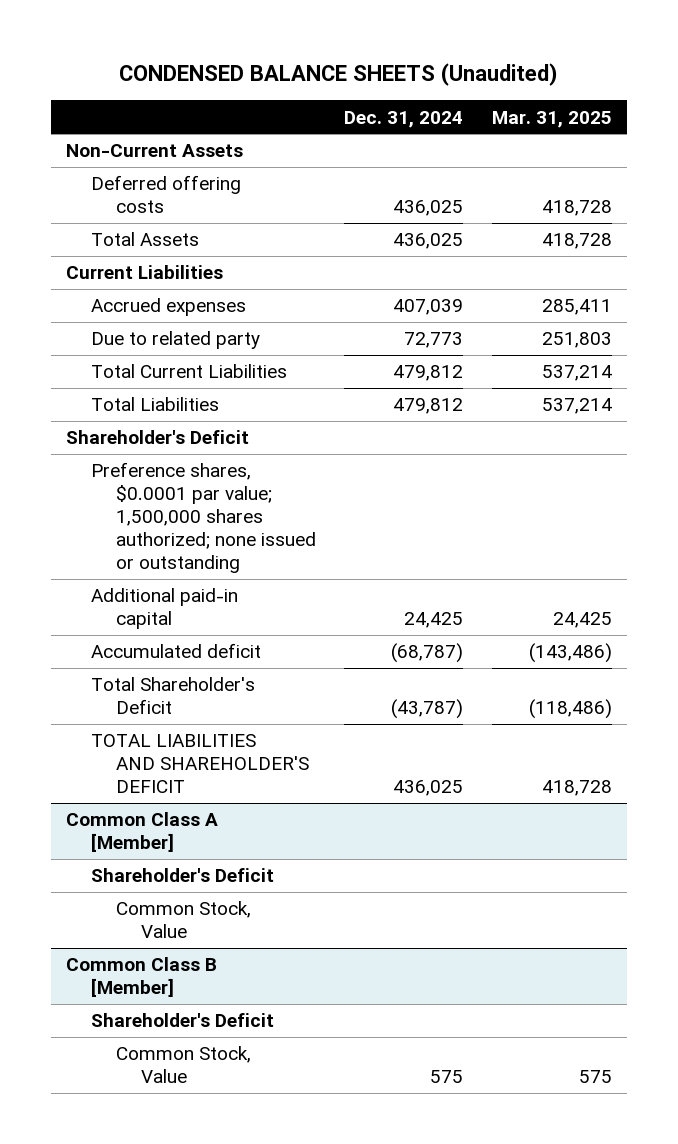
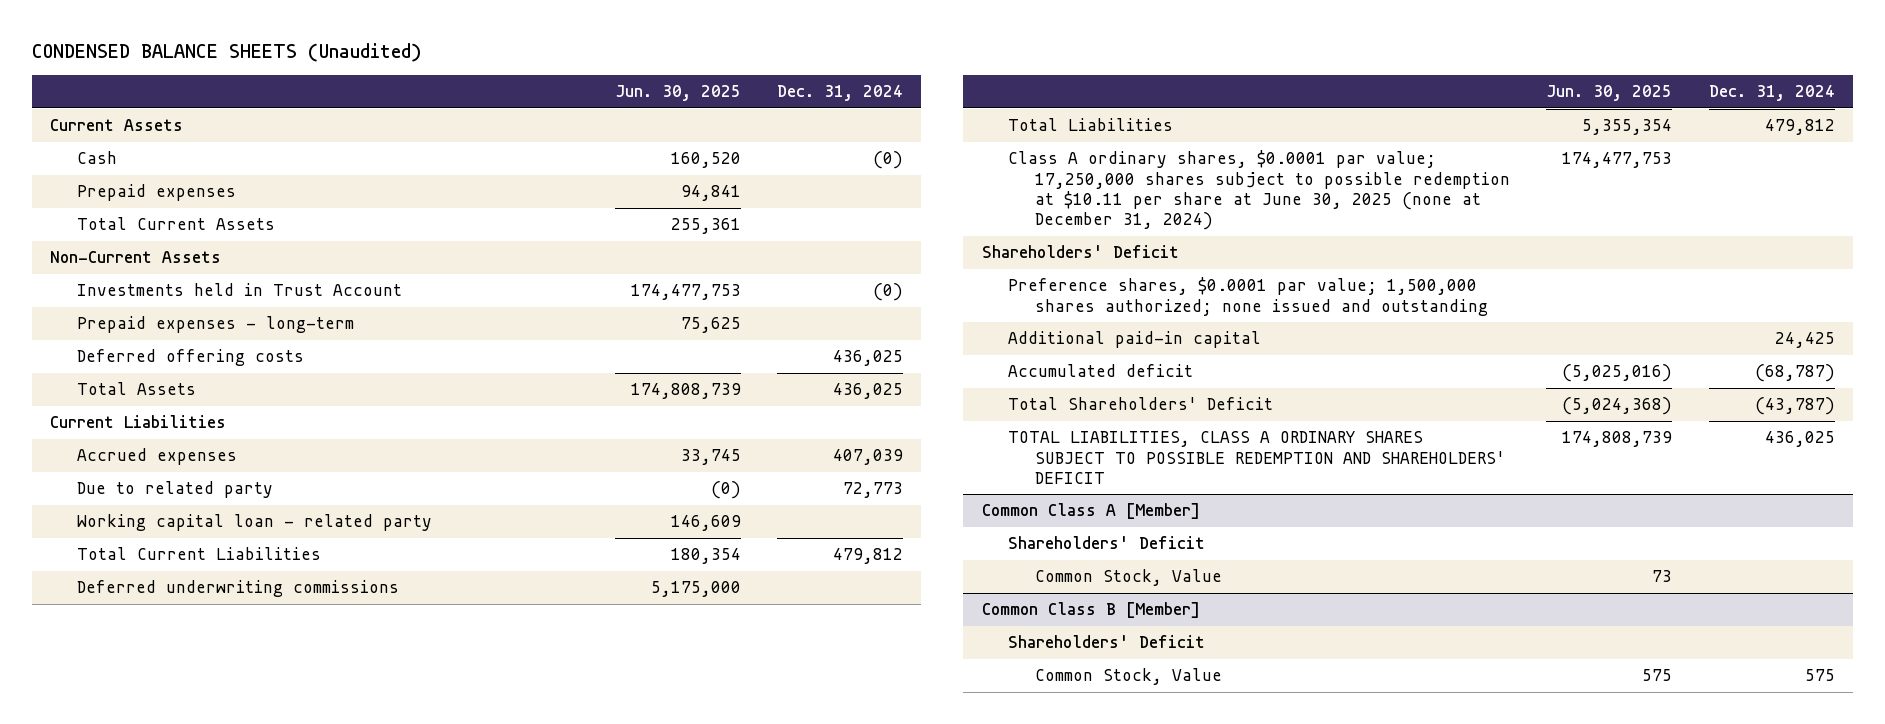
- | Dec. 31, 2024 | Mar. 31, 2025
+ | Jun. 30, 2025 | Dec. 31, 2024
+ Current Assets
+ Cash | 160,520 | (0)
+ Prepaid expenses | 94,841 |
+ Total Current Assets | 255,361 |
+ Investments held in Trust Account | 174,477,753 | (0)
+ Prepaid expenses - long-term | 75,625 |
+ Working capital loan - related party | 146,609 |
+ Deferred underwriting commissions | 5,175,000 |
- Shareholder's Deficit
- Preference shares, $0.0001 par value; 1,500,000 shares authorized; none issued or outstanding
+ Class A ordinary shares, $0.0001 par value; 17,250,000 shares subject to possible redemption at $10.11 per share at June 30, 2025 (none at December 31, 2024) | 174,477,753 |
+ Shareholders' Deficit
+ Preference shares, $0.0001 par value; 1,500,000 shares authorized; none issued and outstanding
- Total Shareholder's Deficit | (43,787) | (118,486)
- TOTAL LIABILITIES AND SHAREHOLDER'S DEFICIT | 436,025 | 418,728
+ Total Shareholders' Deficit | (5,024,368) | (43,787)
+ TOTAL LIABILITIES, CLASS A ORDINARY SHARES SUBJECT TO POSSIBLE REDEMPTION AND SHAREHOLDERS' DEFICIT | 174,808,739 | 436,025
@ Common Class A [Member]
- Shareholder's Deficit
+ Shareholders' Deficit
@ Common Class B [Member]
- Shareholder's Deficit
+ Shareholders' Deficit

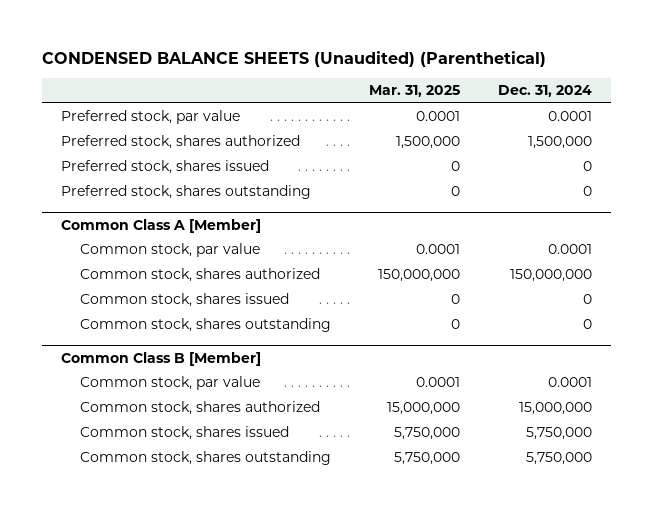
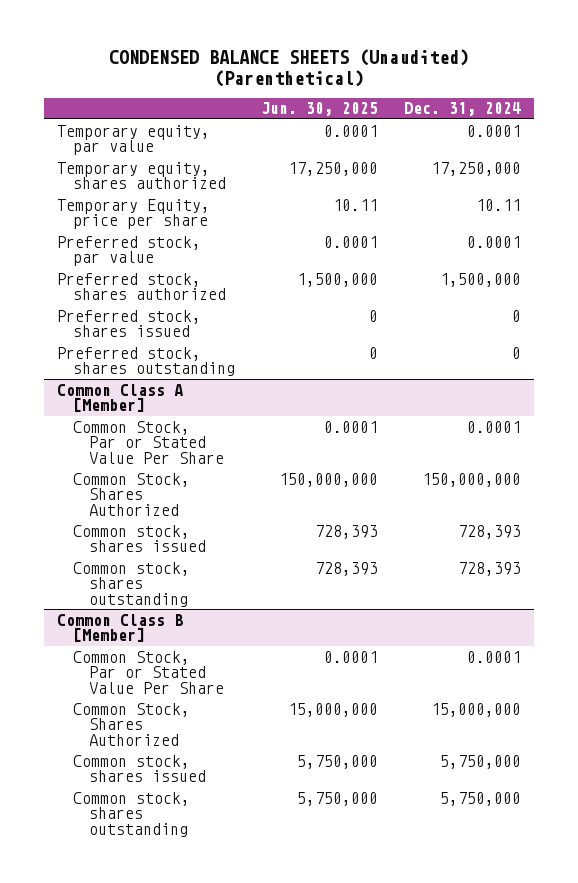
- | Mar. 31, 2025 | Dec. 31, 2024
+ | Jun. 30, 2025 | Dec. 31, 2024
+ Temporary equity, par value | 0.0001 | 0.0001
+ Temporary equity, shares authorized | 17,250,000 | 17,250,000
+ Temporary Equity, price per share | 10.11 | 10.11
@ Common Class A [Member]
- Common stock, par value | 0.0001 | 0.0001
- Common stock, shares authorized | 150,000,000 | 150,000,000
- Common stock, shares issued | 0 | 0
- Common stock, shares outstanding | 0 | 0
+ Common Stock, Par or Stated Value Per Share | 0.0001 | 0.0001
+ Common Stock, Shares Authorized | 150,000,000 | 150,000,000
+ Common stock, shares issued | 728,393 | 728,393
+ Common stock, shares outstanding | 728,393 | 728,393
@ Common Class B [Member]
- Common stock, par value | 0.0001 | 0.0001
- Common stock, shares authorized | 15,000,000 | 15,000,000
+ Common Stock, Par or Stated Value Per Share | 0.0001 | 0.0001
+ Common Stock, Shares Authorized | 15,000,000 | 15,000,000

